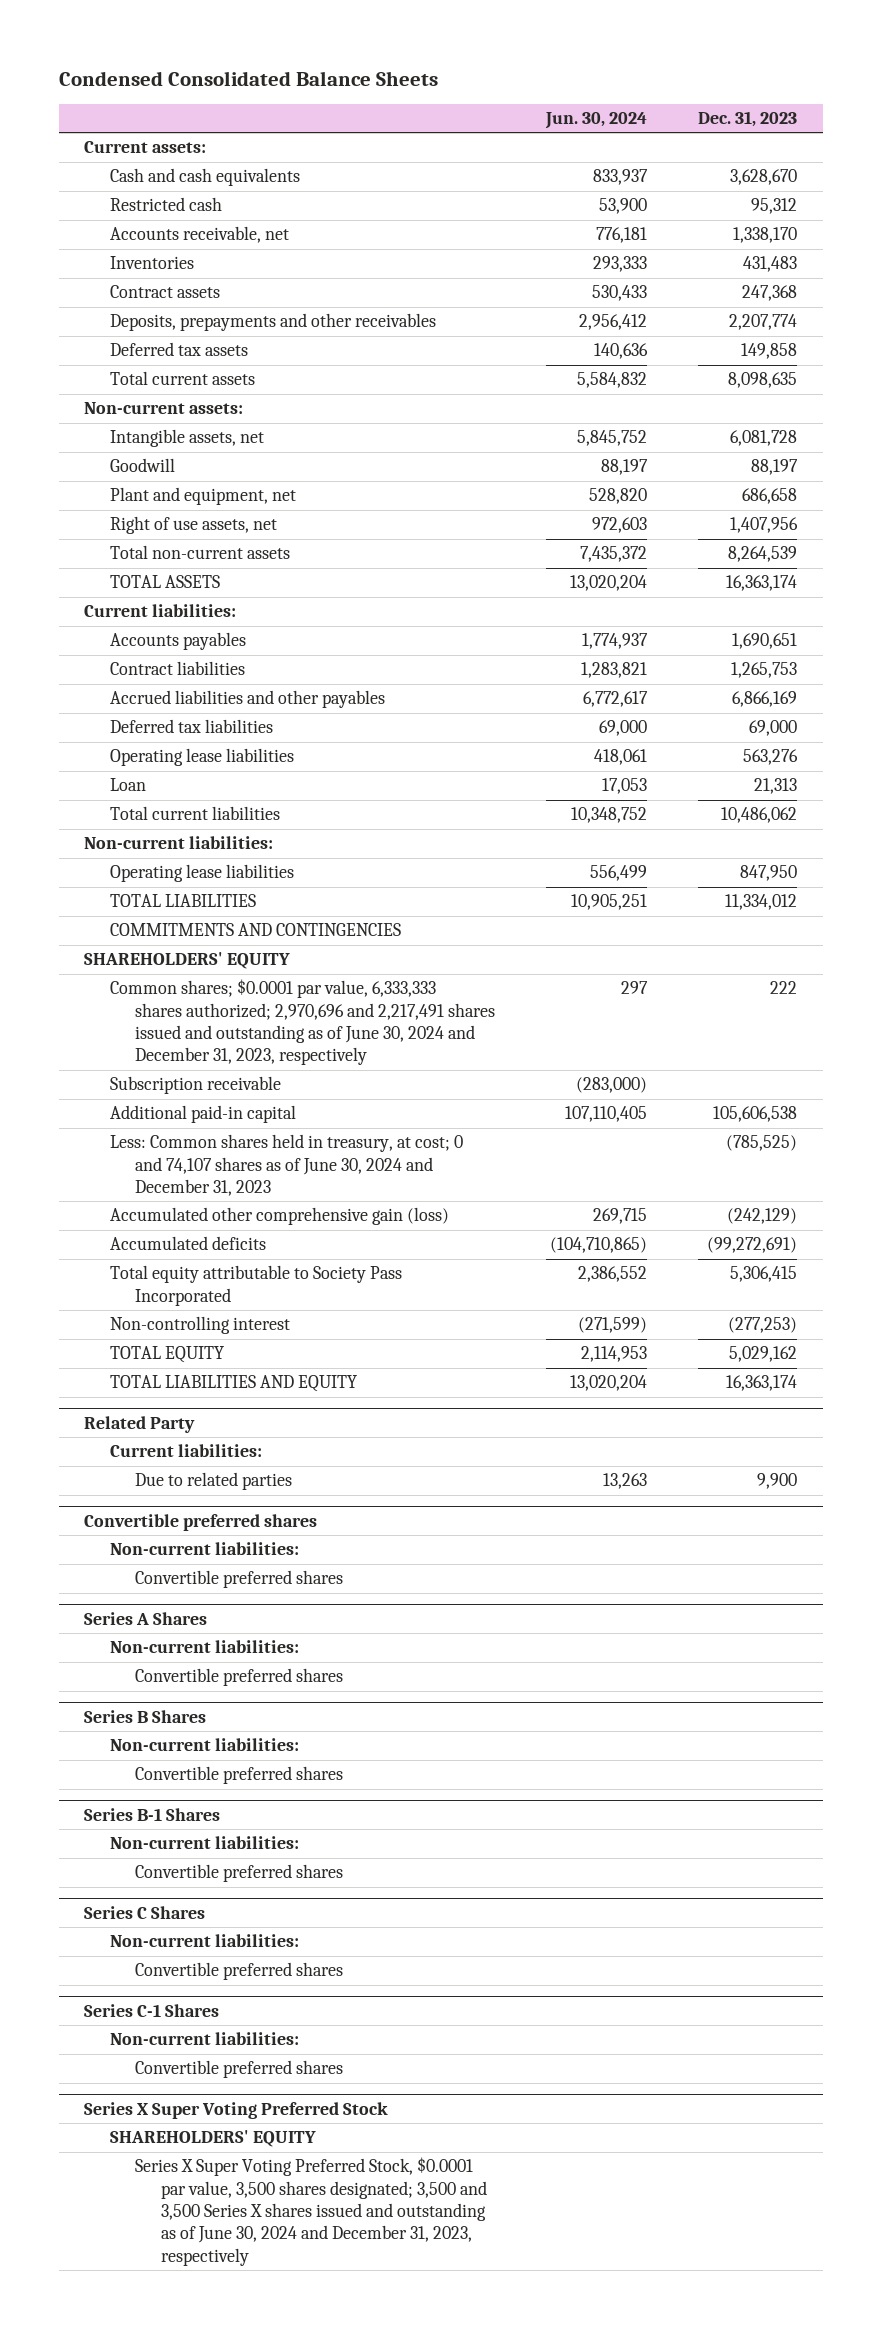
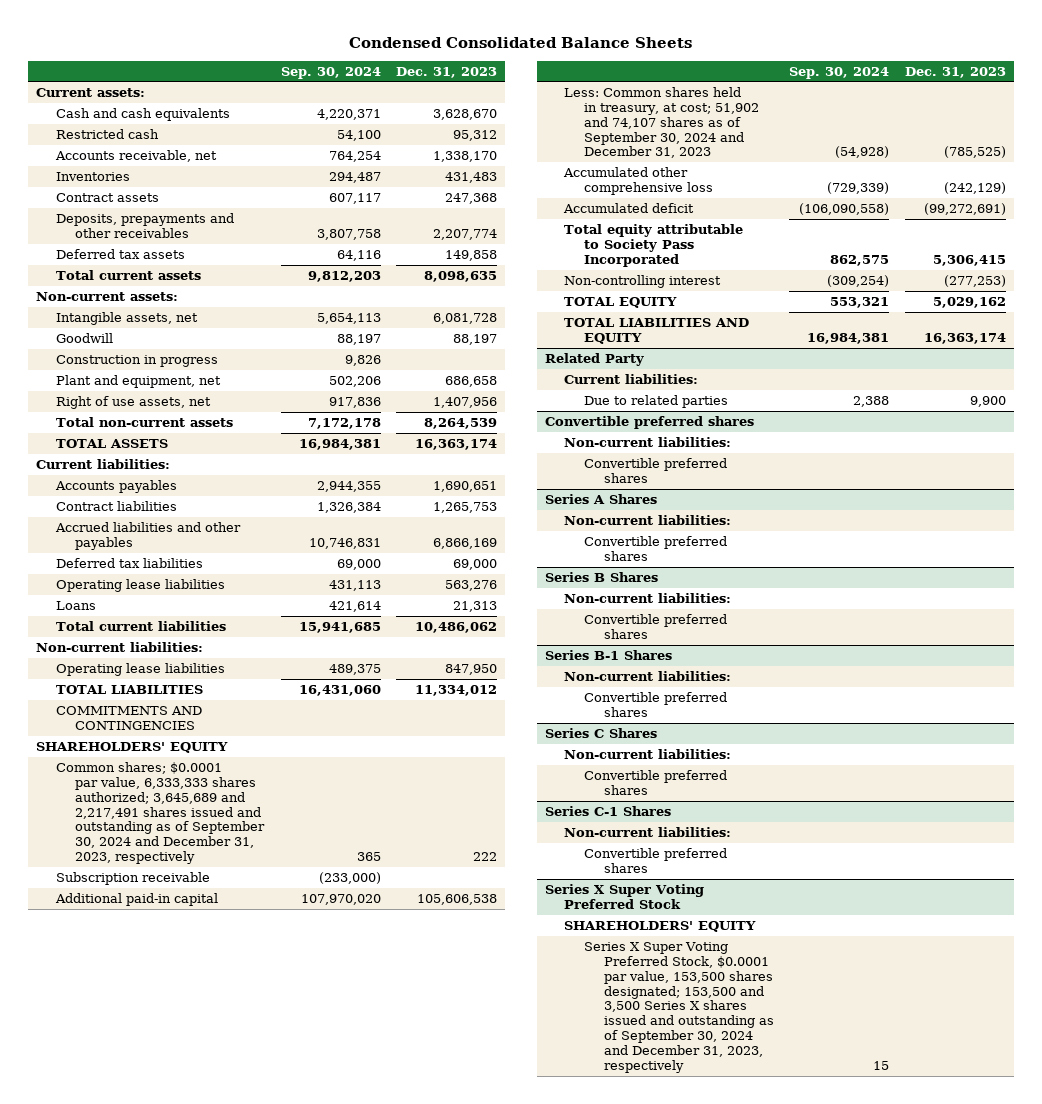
- | Jun. 30, 2024 | Dec. 31, 2023
+ | Sep. 30, 2024 | Dec. 31, 2023
+ Construction in progress | 9,826 |
- Loan | 17,053 | 21,313
+ Loans | 421,614 | 21,313
- Common shares; $0.0001 par value, 6,333,333 shares authorized; 2,970,696 and 2,217,491 shares issued and outstanding as of June 30, 2024 and December 31, 2023, respectively | 297 | 222
+ Common shares; $0.0001 par value, 6,333,333 shares authorized; 3,645,689 and 2,217,491 shares issued and outstanding as of September 30, 2024 and December 31, 2023, respectively | 365 | 222
- Less: Common shares held in treasury, at cost; 0 and 74,107 shares as of June 30, 2024 and December 31, 2023 | | (785,525)
- Accumulated other comprehensive gain (loss) | 269,715 | (242,129)
- Accumulated deficits | (104,710,865) | (99,272,691)
+ Less: Common shares held in treasury, at cost; 51,902 and 74,107 shares as of September 30, 2024 and December 31, 2023 | (54,928) | (785,525)
+ Accumulated other comprehensive loss | (729,339) | (242,129)
+ Accumulated deficit | (106,090,558) | (99,272,691)
@ Series X Super Voting Preferred Stock
- Series X Super Voting Preferred Stock, $0.0001 par value, 3,500 shares designated; 3,500 and 3,500 Series X shares issued and outstanding as of June 30, 2024 and December 31, 2023, respectively
+ Series X Super Voting Preferred Stock, $0.0001 par value, 153,500 shares designated; 153,500 and 3,500 Series X shares issued and outstanding as of September 30, 2024 and December 31, 2023, respectively | 15 |

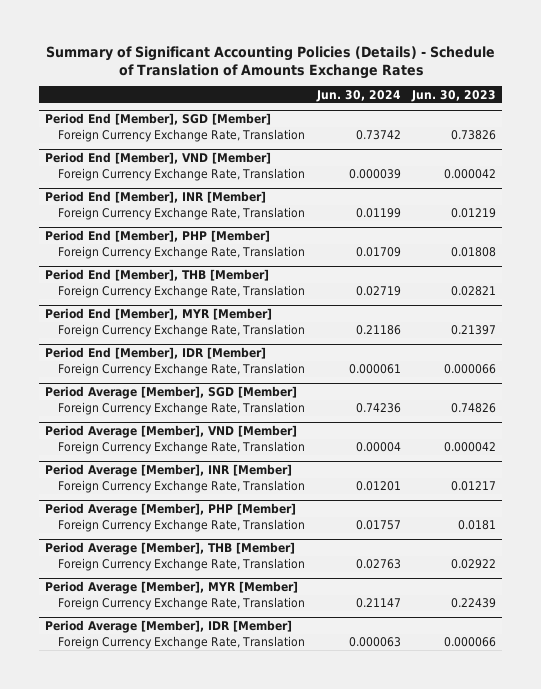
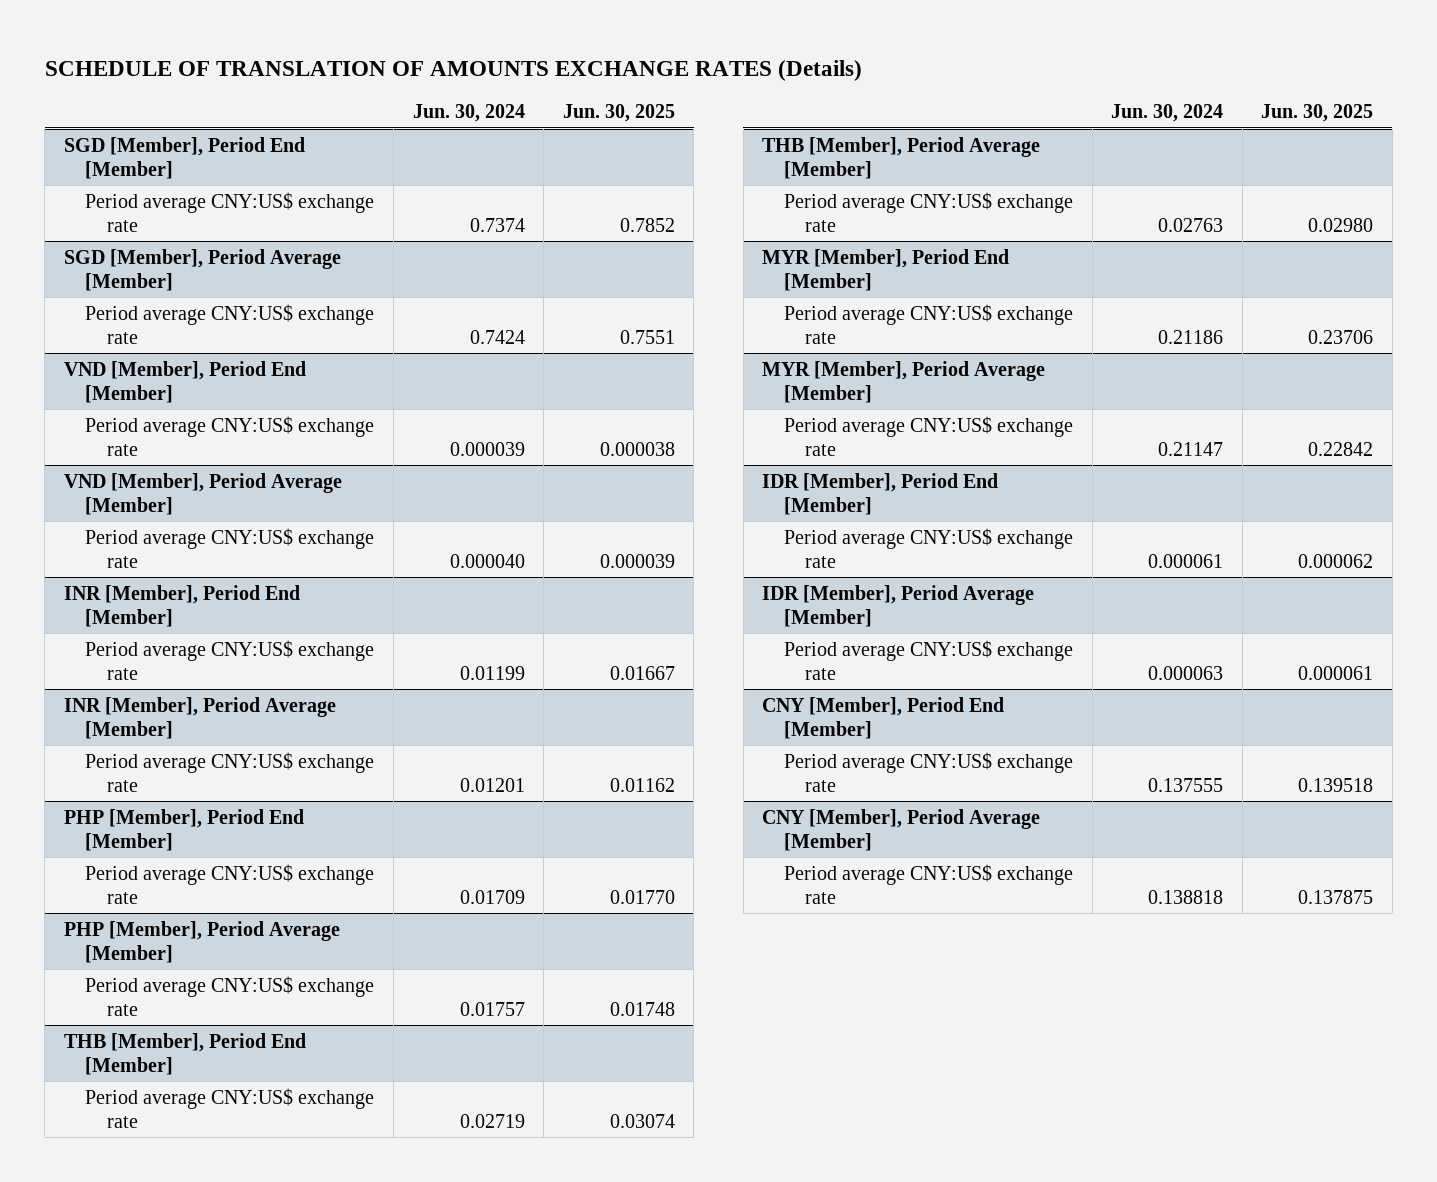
- Summary of Significant Accounting Policies (Details) - Schedule of Translation of Amounts Exchange Rates
+ SCHEDULE OF TRANSLATION OF AMOUNTS EXCHANGE RATES (Details)
- | Jun. 30, 2024 | Jun. 30, 2023
+ | Jun. 30, 2024 | Jun. 30, 2025
- Period End [Member], SGD [Member]
- Foreign Currency Exchange Rate, Translation | 0.73742 | 0.73826
- Period End [Member], VND [Member]
- Foreign Currency Exchange Rate, Translation | 0.000039 | 0.000042
- Period End [Member], INR [Member]
- Foreign Currency Exchange Rate, Translation | 0.01199 | 0.01219
- Period End [Member], PHP [Member]
- Foreign Currency Exchange Rate, Translation | 0.01709 | 0.01808
- Period End [Member], THB [Member]
- Foreign Currency Exchange Rate, Translation | 0.02719 | 0.02821
- Period End [Member], MYR [Member]
- Foreign Currency Exchange Rate, Translation | 0.21186 | 0.21397
- Period End [Member], IDR [Member]
- Foreign Currency Exchange Rate, Translation | 0.000061 | 0.000066
- Period Average [Member], SGD [Member]
- Foreign Currency Exchange Rate, Translation | 0.74236 | 0.74826
- Period Average [Member], VND [Member]
- Foreign Currency Exchange Rate, Translation | 0.00004 | 0.000042
- Period Average [Member], INR [Member]
- Foreign Currency Exchange Rate, Translation | 0.01201 | 0.01217
- Period Average [Member], PHP [Member]
- Foreign Currency Exchange Rate, Translation | 0.01757 | 0.0181
- Period Average [Member], THB [Member]
- Foreign Currency Exchange Rate, Translation | 0.02763 | 0.02922
- Period Average [Member], MYR [Member]
- Foreign Currency Exchange Rate, Translation | 0.21147 | 0.22439
- Period Average [Member], IDR [Member]
- Foreign Currency Exchange Rate, Translation | 0.000063 | 0.000066
+ SGD [Member], Period End [Member]
+ Period average CNY:US$ exchange rate | 0.7374 | 0.7852
+ SGD [Member], Period Average [Member]
+ Period average CNY:US$ exchange rate | 0.7424 | 0.7551
+ VND [Member], Period End [Member]
+ Period average CNY:US$ exchange rate | 0.000039 | 0.000038
+ VND [Member], Period Average [Member]
+ Period average CNY:US$ exchange rate | 0.000040 | 0.000039
+ INR [Member], Period End [Member]
+ Period average CNY:US$ exchange rate | 0.01199 | 0.01667
+ INR [Member], Period Average [Member]
+ Period average CNY:US$ exchange rate | 0.01201 | 0.01162
+ PHP [Member], Period End [Member]
+ Period average CNY:US$ exchange rate | 0.01709 | 0.01770
+ PHP [Member], Period Average [Member]
+ Period average CNY:US$ exchange rate | 0.01757 | 0.01748
+ THB [Member], Period End [Member]
+ Period average CNY:US$ exchange rate | 0.02719 | 0.03074
+ THB [Member], Period Average [Member]
+ Period average CNY:US$ exchange rate | 0.02763 | 0.02980
+ MYR [Member], Period End [Member]
+ Period average CNY:US$ exchange rate | 0.21186 | 0.23706
+ MYR [Member], Period Average [Member]
+ Period average CNY:US$ exchange rate | 0.21147 | 0.22842
+ IDR [Member], Period End [Member]
+ Period average CNY:US$ exchange rate | 0.000061 | 0.000062
+ IDR [Member], Period Average [Member]
+ Period average CNY:US$ exchange rate | 0.000063 | 0.000061
+ CNY [Member], Period End [Member]
+ Period average CNY:US$ exchange rate | 0.137555 | 0.139518
+ CNY [Member], Period Average [Member]
+ Period average CNY:US$ exchange rate | 0.138818 | 0.137875

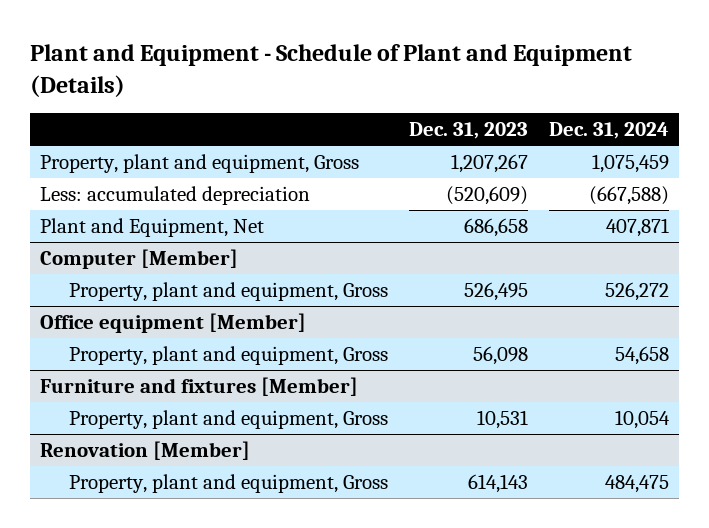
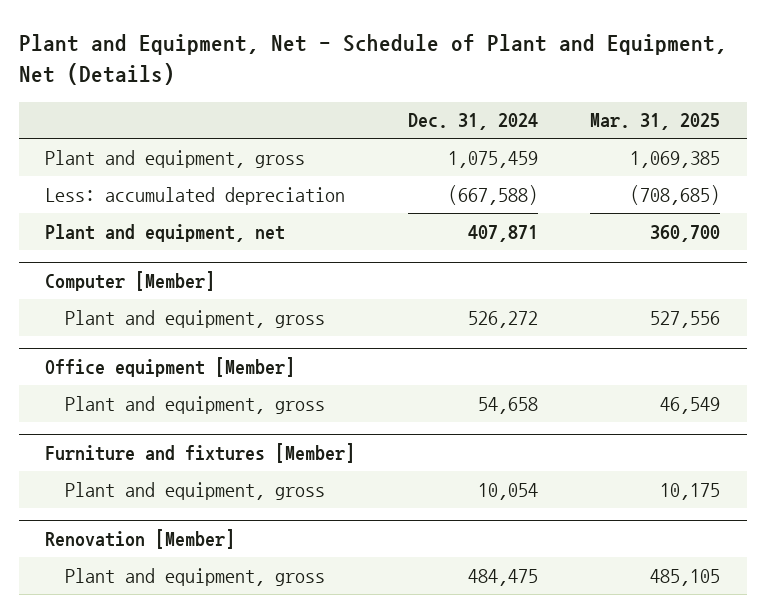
- Plant and Equipment - Schedule of Plant and Equipment (Details)
+ Plant and Equipment, Net - Schedule of Plant and Equipment, Net (Details)
- | Dec. 31, 2023 | Dec. 31, 2024
+ | Dec. 31, 2024 | Mar. 31, 2025
- Property, plant and equipment, Gross | 1,207,267 | 1,075,459
+ Plant and equipment, gross | 1,075,459 | 1,069,385
- Plant and Equipment, Net | 686,658 | 407,871
+ Plant and equipment, net | 407,871 | 360,700
@ Computer [Member]
- Property, plant and equipment, Gross | 526,495 | 526,272
+ Plant and equipment, gross | 526,272 | 527,556
@ Office equipment [Member]
- Property, plant and equipment, Gross | 56,098 | 54,658
+ Plant and equipment, gross | 54,658 | 46,549
@ Furniture and fixtures [Member]
- Property, plant and equipment, Gross | 10,531 | 10,054
+ Plant and equipment, gross | 10,054 | 10,175
@ Renovation [Member]
- Property, plant and equipment, Gross | 614,143 | 484,475
+ Plant and equipment, gross | 484,475 | 485,105

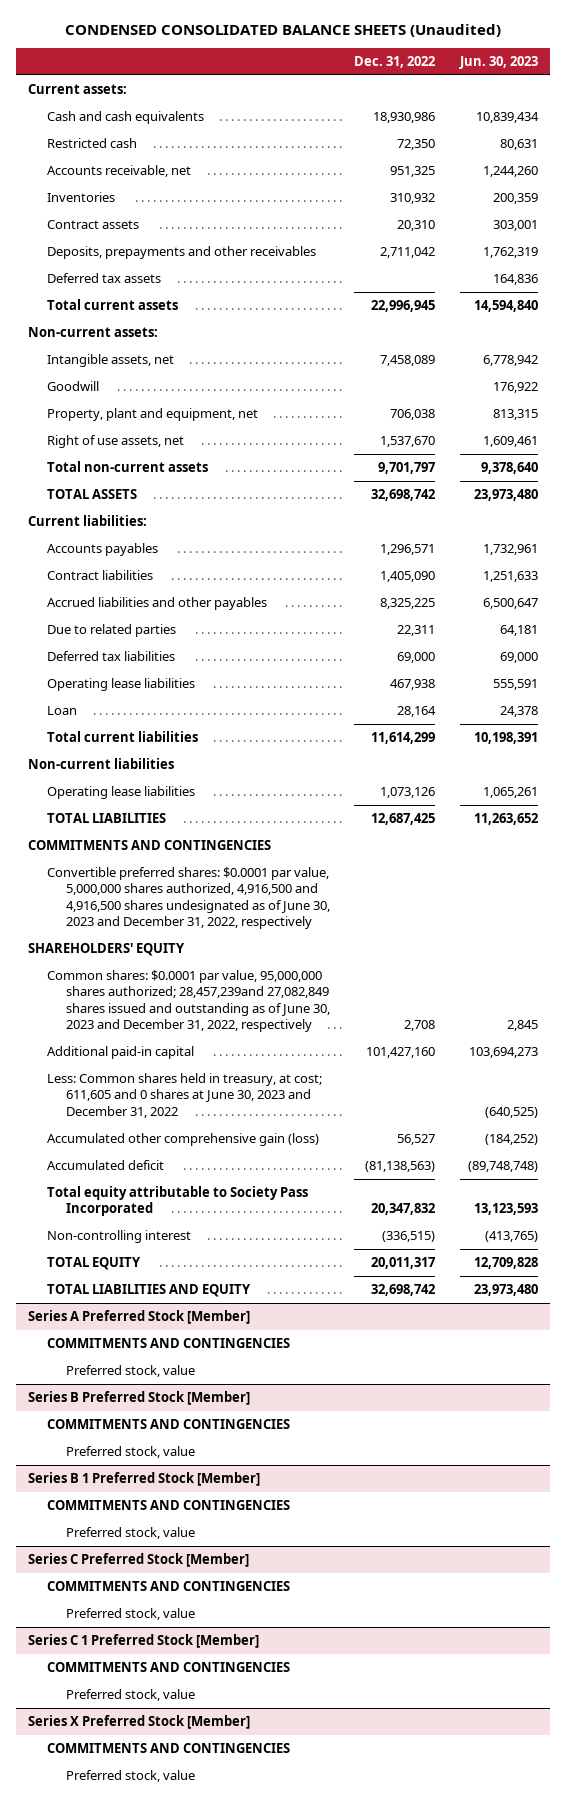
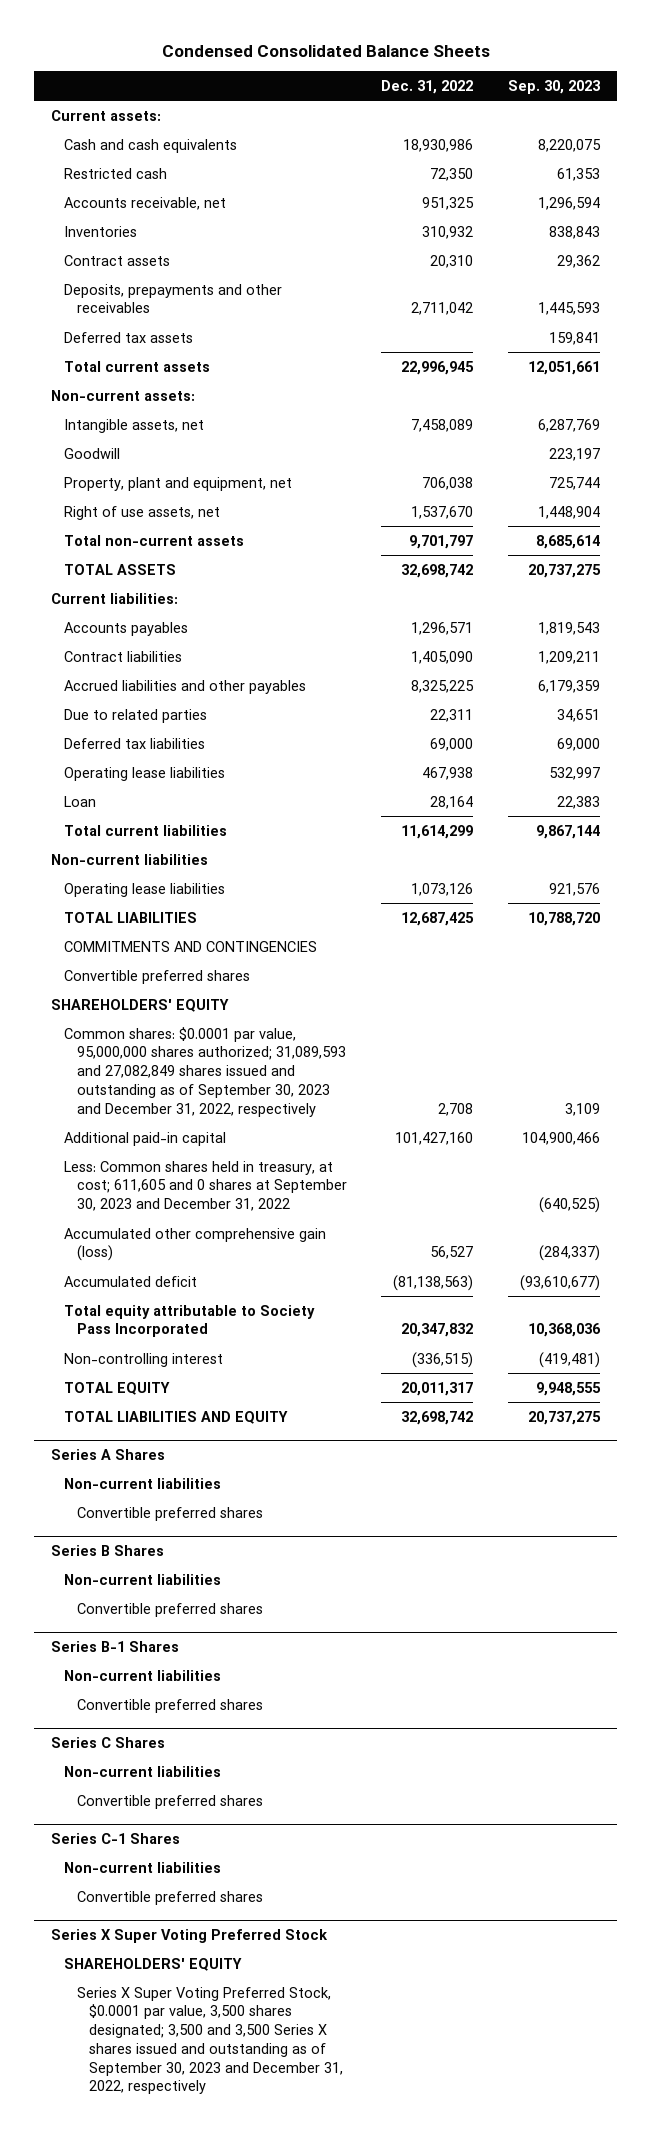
- CONDENSED CONSOLIDATED BALANCE SHEETS (Unaudited)
+ Condensed Consolidated Balance Sheets
- | Dec. 31, 2022 | Jun. 30, 2023
+ | Dec. 31, 2022 | Sep. 30, 2023
- Convertible preferred shares: $0.0001 par value, 5,000,000 shares authorized, 4,916,500 and 4,916,500 shares undesignated as of June 30, 2023 and December 31, 2022, respectively
+ Convertible preferred shares
- Common shares: $0.0001 par value, 95,000,000 shares authorized; 28,457,239and 27,082,849 shares issued and outstanding as of June 30, 2023 and December 31, 2022, respectively | 2,708 | 2,845
+ Common shares: $0.0001 par value, 95,000,000 shares authorized; 31,089,593 and 27,082,849 shares issued and outstanding as of September 30, 2023 and December 31, 2022, respectively | 2,708 | 3,109
- Less: Common shares held in treasury, at cost; 611,605 and 0 shares at June 30, 2023 and December 31, 2022 | | (640,525)
+ Less: Common shares held in treasury, at cost; 611,605 and 0 shares at September 30, 2023 and December 31, 2022 | | (640,525)
- Series A Preferred Stock [Member]
- COMMITMENTS AND CONTINGENCIES
- Preferred stock, value
- Series B Preferred Stock [Member]
- COMMITMENTS AND CONTINGENCIES
- Preferred stock, value
- Series B 1 Preferred Stock [Member]
- COMMITMENTS AND CONTINGENCIES
- Preferred stock, value
- Series C Preferred Stock [Member]
- COMMITMENTS AND CONTINGENCIES
- Preferred stock, value
- Series C 1 Preferred Stock [Member]
- COMMITMENTS AND CONTINGENCIES
- Preferred stock, value
- Series X Preferred Stock [Member]
- COMMITMENTS AND CONTINGENCIES
- Preferred stock, value
+ Series A Shares
+ Non-current liabilities
+ Convertible preferred shares
+ Series B Shares
+ Non-current liabilities
+ Convertible preferred shares
+ Series B-1 Shares
+ Non-current liabilities
+ Convertible preferred shares
+ Series C Shares
+ Non-current liabilities
+ Convertible preferred shares
+ Series C-1 Shares
+ Non-current liabilities
+ Convertible preferred shares
+ Series X Super Voting Preferred Stock
+ SHAREHOLDERS' EQUITY
+ Series X Super Voting Preferred Stock, $0.0001 par value, 3,500 shares designated; 3,500 and 3,500 Series X shares issued and outstanding as of September 30, 2023 and December 31, 2022, respectively

